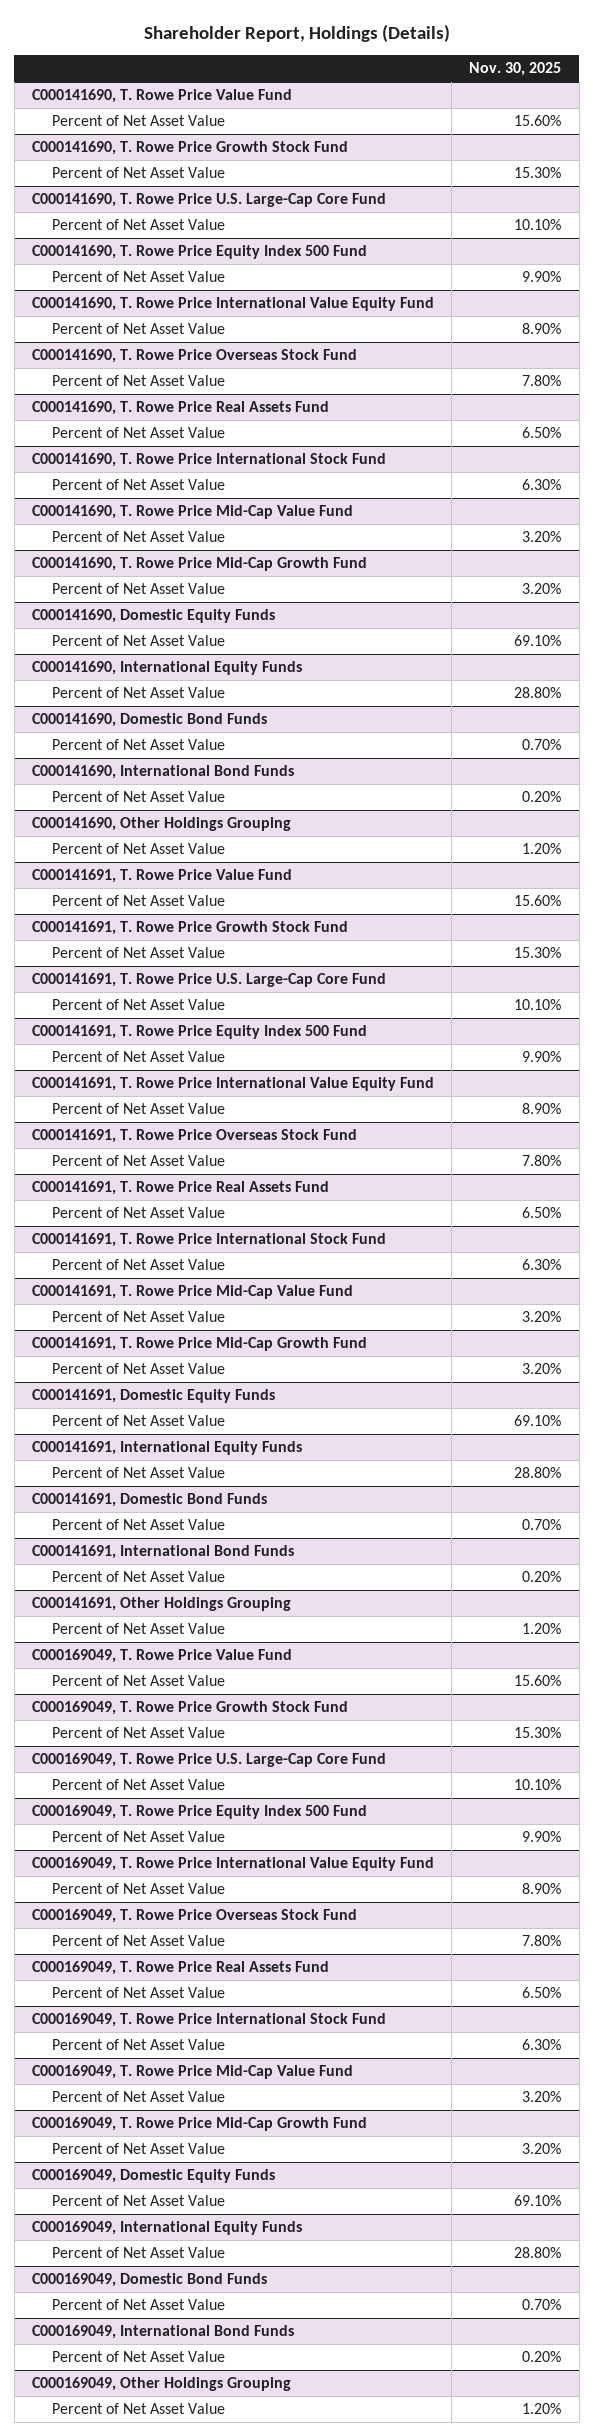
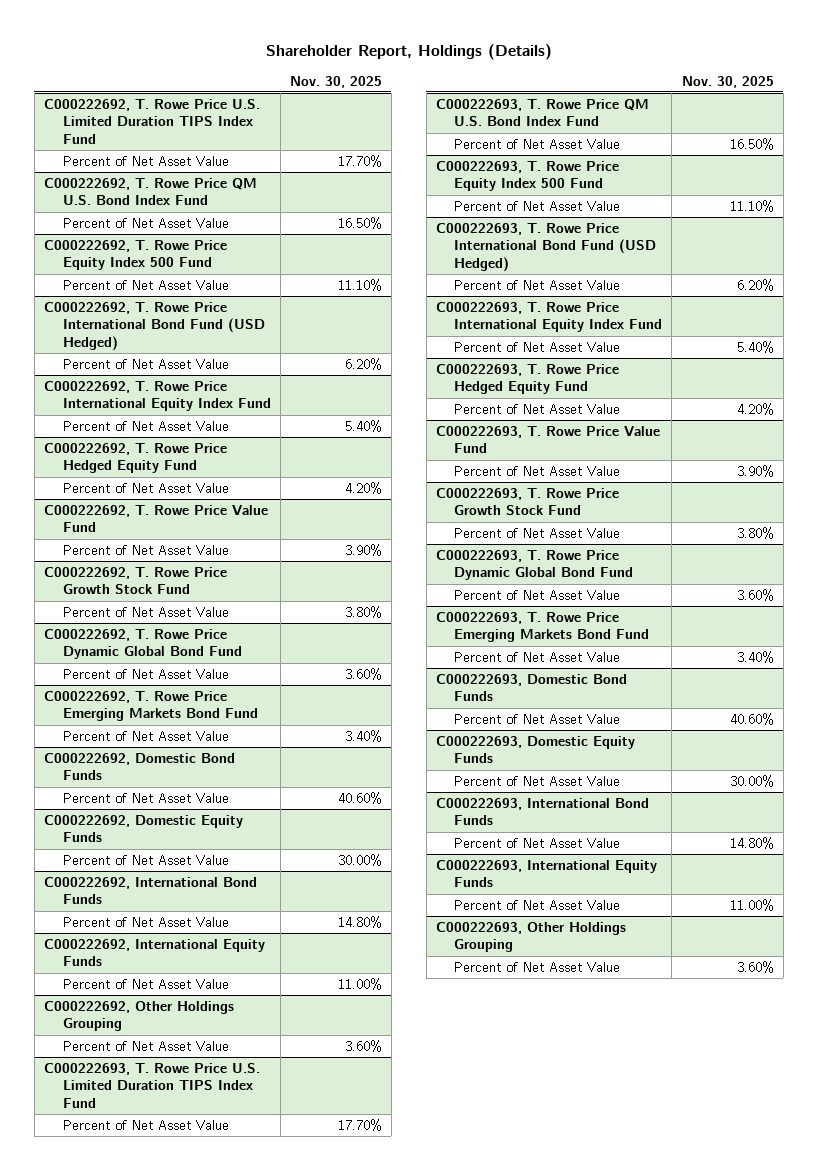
- C000141690, T. Rowe Price Value Fund
- Percent of Net Asset Value | 15.60%
- C000141690, T. Rowe Price Growth Stock Fund
- Percent of Net Asset Value | 15.30%
- C000141690, T. Rowe Price U.S. Large-Cap Core Fund
- Percent of Net Asset Value | 10.10%
- C000141690, T. Rowe Price Equity Index 500 Fund
- Percent of Net Asset Value | 9.90%
- C000141690, T. Rowe Price International Value Equity Fund
- Percent of Net Asset Value | 8.90%
- C000141690, T. Rowe Price Overseas Stock Fund
- Percent of Net Asset Value | 7.80%
- C000141690, T. Rowe Price Real Assets Fund
- Percent of Net Asset Value | 6.50%
- C000141690, T. Rowe Price International Stock Fund
- Percent of Net Asset Value | 6.30%
- C000141690, T. Rowe Price Mid-Cap Value Fund
- Percent of Net Asset Value | 3.20%
- C000141690, T. Rowe Price Mid-Cap Growth Fund
- Percent of Net Asset Value | 3.20%
- C000141690, Domestic Equity Funds
- Percent of Net Asset Value | 69.10%
- C000141690, International Equity Funds
- Percent of Net Asset Value | 28.80%
- C000141690, Domestic Bond Funds
- Percent of Net Asset Value | 0.70%
- C000141690, International Bond Funds
- Percent of Net Asset Value | 0.20%
- C000141690, Other Holdings Grouping
- Percent of Net Asset Value | 1.20%
- C000141691, T. Rowe Price Value Fund
- Percent of Net Asset Value | 15.60%
- C000141691, T. Rowe Price Growth Stock Fund
- Percent of Net Asset Value | 15.30%
- C000141691, T. Rowe Price U.S. Large-Cap Core Fund
- Percent of Net Asset Value | 10.10%
- C000141691, T. Rowe Price Equity Index 500 Fund
- Percent of Net Asset Value | 9.90%
- C000141691, T. Rowe Price International Value Equity Fund
- Percent of Net Asset Value | 8.90%
- C000141691, T. Rowe Price Overseas Stock Fund
- Percent of Net Asset Value | 7.80%
- C000141691, T. Rowe Price Real Assets Fund
- Percent of Net Asset Value | 6.50%
- C000141691, T. Rowe Price International Stock Fund
- Percent of Net Asset Value | 6.30%
- C000141691, T. Rowe Price Mid-Cap Value Fund
- Percent of Net Asset Value | 3.20%
- C000141691, T. Rowe Price Mid-Cap Growth Fund
- Percent of Net Asset Value | 3.20%
- C000141691, Domestic Equity Funds
- Percent of Net Asset Value | 69.10%
- C000141691, International Equity Funds
- Percent of Net Asset Value | 28.80%
- C000141691, Domestic Bond Funds
- Percent of Net Asset Value | 0.70%
- C000141691, International Bond Funds
- Percent of Net Asset Value | 0.20%
- C000141691, Other Holdings Grouping
- Percent of Net Asset Value | 1.20%
- C000169049, T. Rowe Price Value Fund
- Percent of Net Asset Value | 15.60%
- C000169049, T. Rowe Price Growth Stock Fund
- Percent of Net Asset Value | 15.30%
- C000169049, T. Rowe Price U.S. Large-Cap Core Fund
- Percent of Net Asset Value | 10.10%
- C000169049, T. Rowe Price Equity Index 500 Fund
- Percent of Net Asset Value | 9.90%
- C000169049, T. Rowe Price International Value Equity Fund
- Percent of Net Asset Value | 8.90%
- C000169049, T. Rowe Price Overseas Stock Fund
- Percent of Net Asset Value | 7.80%
- C000169049, T. Rowe Price Real Assets Fund
- Percent of Net Asset Value | 6.50%
- C000169049, T. Rowe Price International Stock Fund
- Percent of Net Asset Value | 6.30%
- C000169049, T. Rowe Price Mid-Cap Value Fund
- Percent of Net Asset Value | 3.20%
- C000169049, T. Rowe Price Mid-Cap Growth Fund
- Percent of Net Asset Value | 3.20%
- C000169049, Domestic Equity Funds
- Percent of Net Asset Value | 69.10%
- C000169049, International Equity Funds
- Percent of Net Asset Value | 28.80%
- C000169049, Domestic Bond Funds
- Percent of Net Asset Value | 0.70%
- C000169049, International Bond Funds
- Percent of Net Asset Value | 0.20%
- C000169049, Other Holdings Grouping
- Percent of Net Asset Value | 1.20%
+ C000222692, T. Rowe Price U.S. Limited Duration TIPS Index Fund
+ Percent of Net Asset Value | 17.70%
+ C000222692, T. Rowe Price QM U.S. Bond Index Fund
+ Percent of Net Asset Value | 16.50%
+ C000222692, T. Rowe Price Equity Index 500 Fund
+ Percent of Net Asset Value | 11.10%
+ C000222692, T. Rowe Price International Bond Fund (USD Hedged)
+ Percent of Net Asset Value | 6.20%
+ C000222692, T. Rowe Price International Equity Index Fund
+ Percent of Net Asset Value | 5.40%
+ C000222692, T. Rowe Price Hedged Equity Fund
+ Percent of Net Asset Value | 4.20%
+ C000222692, T. Rowe Price Value Fund
+ Percent of Net Asset Value | 3.90%
+ C000222692, T. Rowe Price Growth Stock Fund
+ Percent of Net Asset Value | 3.80%
+ C000222692, T. Rowe Price Dynamic Global Bond Fund
+ Percent of Net Asset Value | 3.60%
+ C000222692, T. Rowe Price Emerging Markets Bond Fund
+ Percent of Net Asset Value | 3.40%
+ C000222692, Domestic Bond Funds
+ Percent of Net Asset Value | 40.60%
+ C000222692, Domestic Equity Funds
+ Percent of Net Asset Value | 30.00%
+ C000222692, International Bond Funds
+ Percent of Net Asset Value | 14.80%
+ C000222692, International Equity Funds
+ Percent of Net Asset Value | 11.00%
+ C000222692, Other Holdings Grouping
+ Percent of Net Asset Value | 3.60%
+ C000222693, T. Rowe Price U.S. Limited Duration TIPS Index Fund
+ Percent of Net Asset Value | 17.70%
+ C000222693, T. Rowe Price QM U.S. Bond Index Fund
+ Percent of Net Asset Value | 16.50%
+ C000222693, T. Rowe Price Equity Index 500 Fund
+ Percent of Net Asset Value | 11.10%
+ C000222693, T. Rowe Price International Bond Fund (USD Hedged)
+ Percent of Net Asset Value | 6.20%
+ C000222693, T. Rowe Price International Equity Index Fund
+ Percent of Net Asset Value | 5.40%
+ C000222693, T. Rowe Price Hedged Equity Fund
+ Percent of Net Asset Value | 4.20%
+ C000222693, T. Rowe Price Value Fund
+ Percent of Net Asset Value | 3.90%
+ C000222693, T. Rowe Price Growth Stock Fund
+ Percent of Net Asset Value | 3.80%
+ C000222693, T. Rowe Price Dynamic Global Bond Fund
+ Percent of Net Asset Value | 3.60%
+ C000222693, T. Rowe Price Emerging Markets Bond Fund
+ Percent of Net Asset Value | 3.40%
+ C000222693, Domestic Bond Funds
+ Percent of Net Asset Value | 40.60%
+ C000222693, Domestic Equity Funds
+ Percent of Net Asset Value | 30.00%
+ C000222693, International Bond Funds
+ Percent of Net Asset Value | 14.80%
+ C000222693, International Equity Funds
+ Percent of Net Asset Value | 11.00%
+ C000222693, Other Holdings Grouping
+ Percent of Net Asset Value | 3.60%

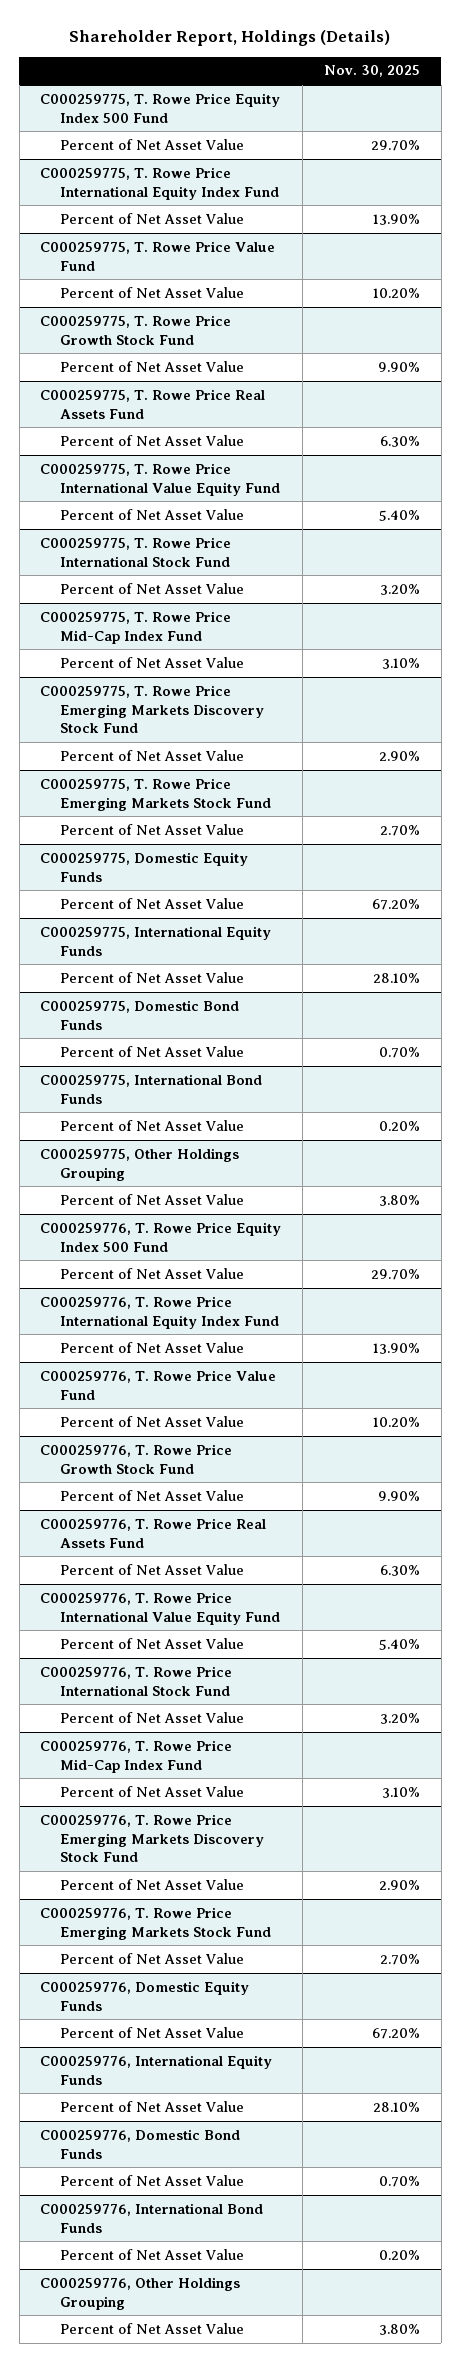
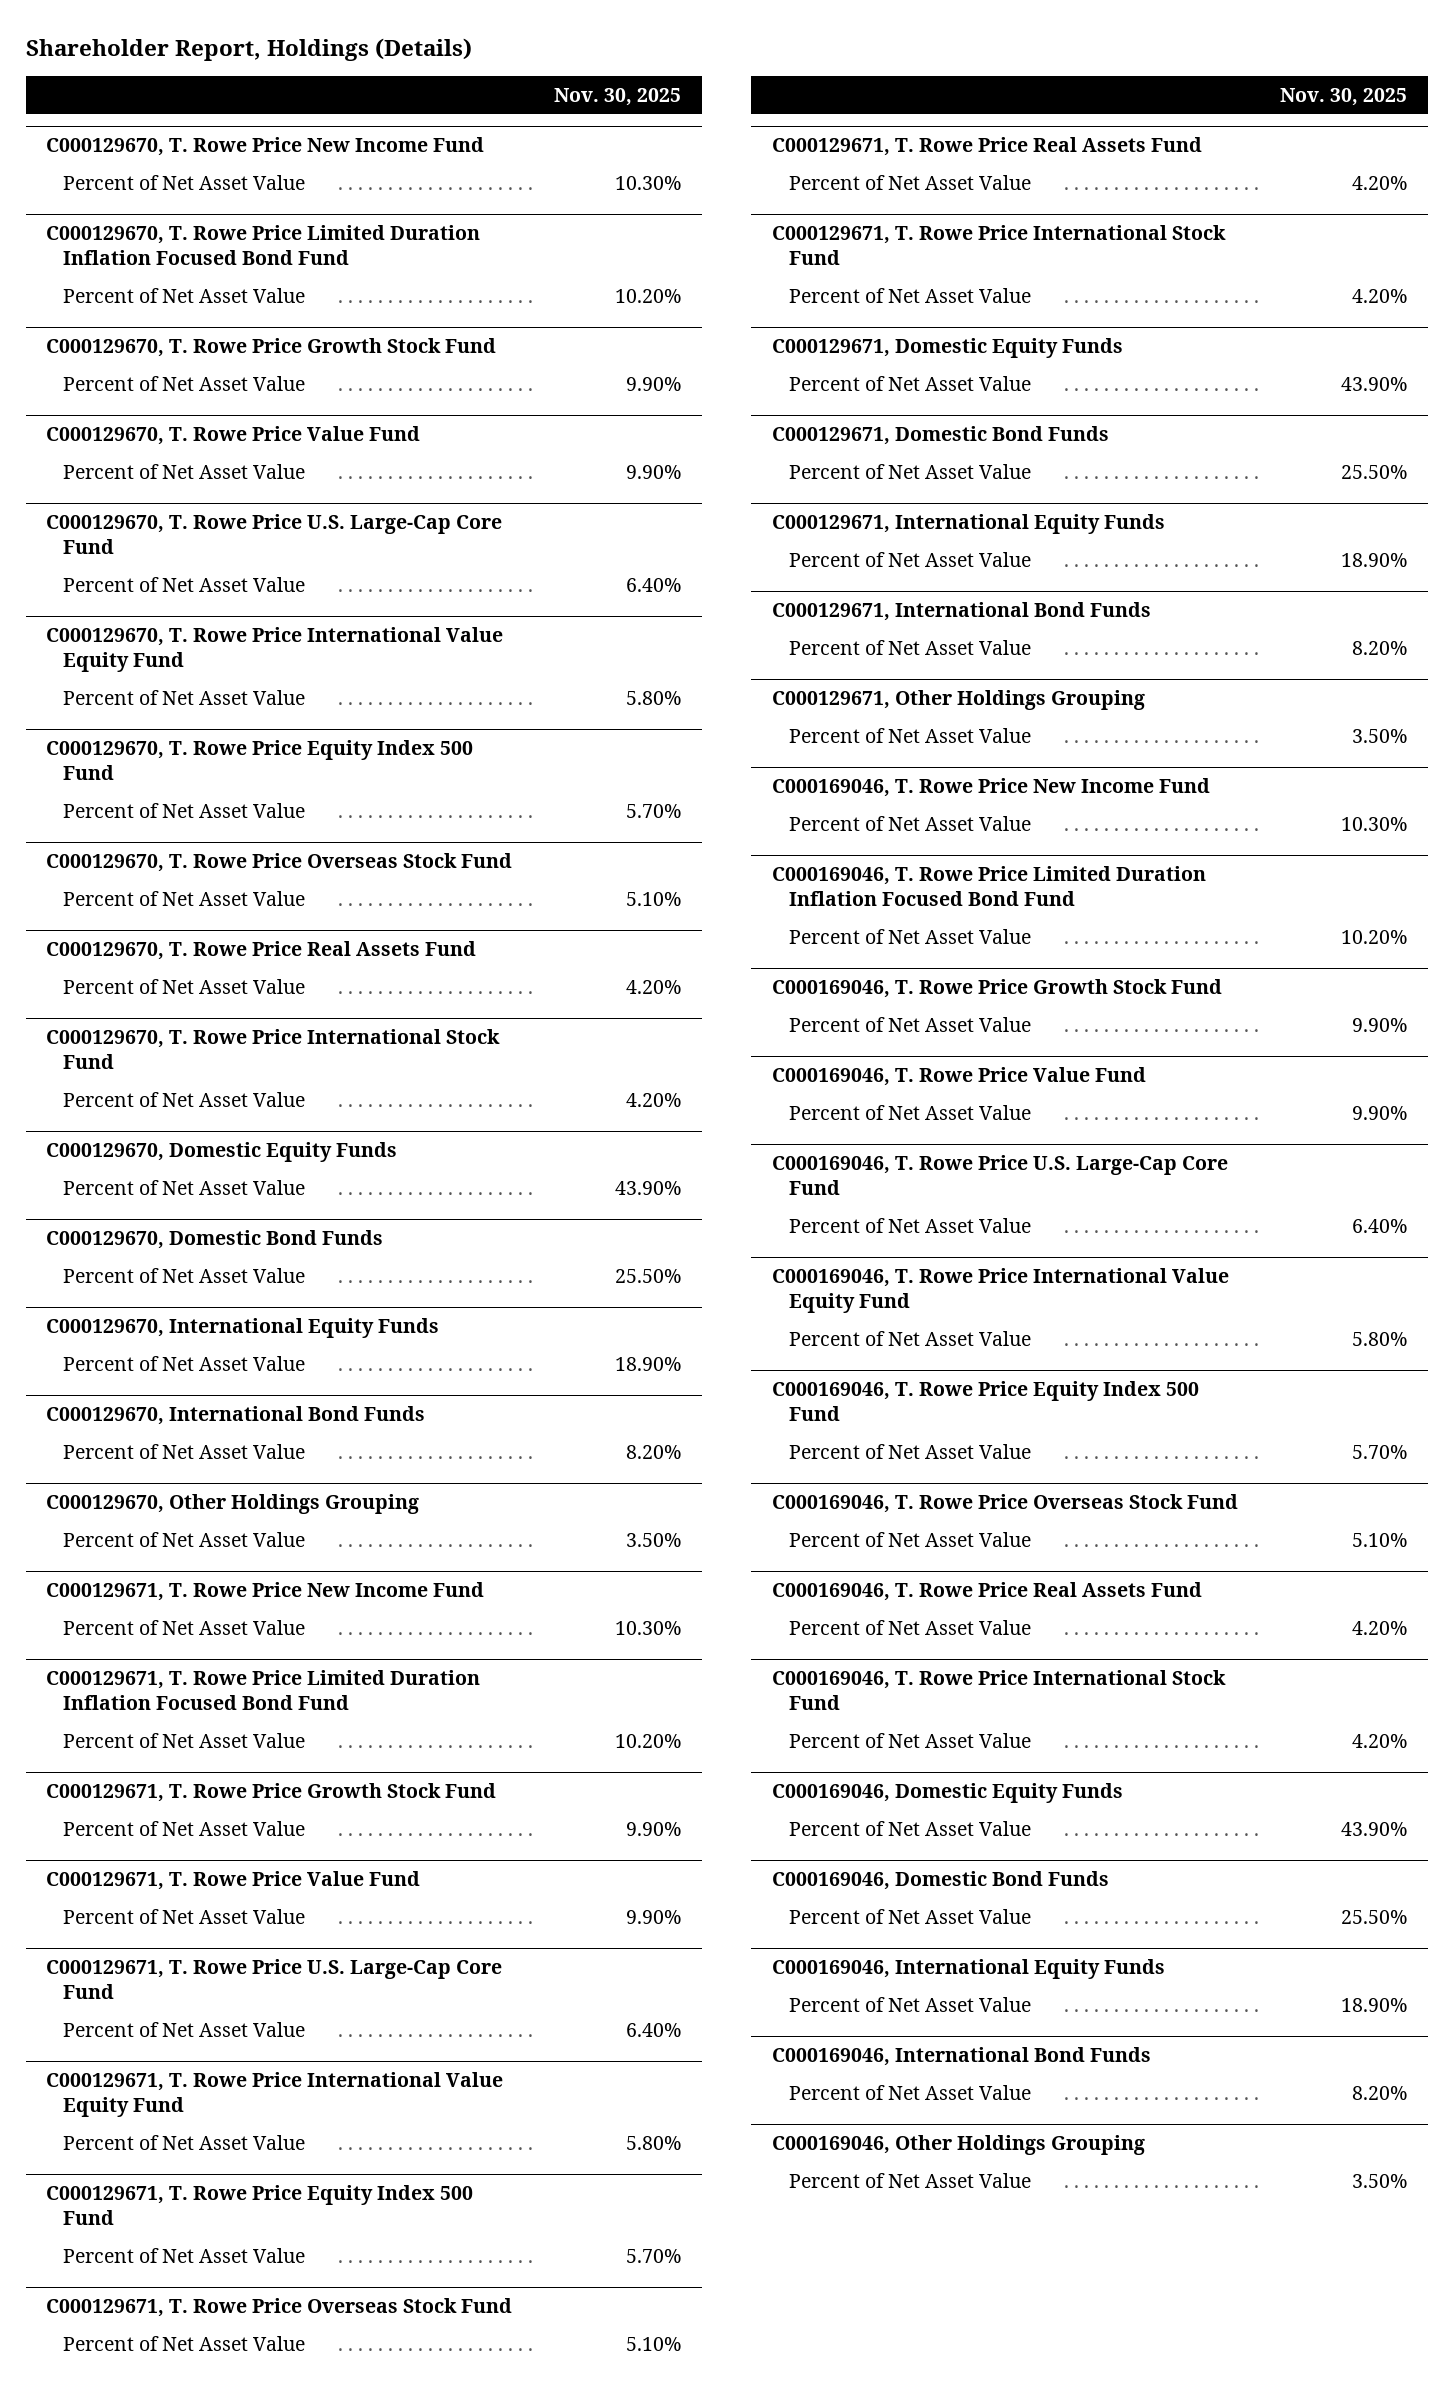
- C000259775, T. Rowe Price Equity Index 500 Fund
- Percent of Net Asset Value | 29.70%
- C000259775, T. Rowe Price International Equity Index Fund
- Percent of Net Asset Value | 13.90%
- C000259775, T. Rowe Price Value Fund
+ C000129670, T. Rowe Price New Income Fund
+ Percent of Net Asset Value | 10.30%
+ C000129670, T. Rowe Price Limited Duration Inflation Focused Bond Fund
- C000259775, T. Rowe Price Growth Stock Fund
+ C000129670, T. Rowe Price Growth Stock Fund
- C000259775, T. Rowe Price Real Assets Fund
- Percent of Net Asset Value | 6.30%
- C000259775, T. Rowe Price International Value Equity Fund
- Percent of Net Asset Value | 5.40%
- C000259775, T. Rowe Price International Stock Fund
- Percent of Net Asset Value | 3.20%
- C000259775, T. Rowe Price Mid-Cap Index Fund
- Percent of Net Asset Value | 3.10%
- C000259775, T. Rowe Price Emerging Markets Discovery Stock Fund
- Percent of Net Asset Value | 2.90%
- C000259775, T. Rowe Price Emerging Markets Stock Fund
- Percent of Net Asset Value | 2.70%
- C000259775, Domestic Equity Funds
- Percent of Net Asset Value | 67.20%
- C000259775, International Equity Funds
- Percent of Net Asset Value | 28.10%
- C000259775, Domestic Bond Funds
- Percent of Net Asset Value | 0.70%
- C000259775, International Bond Funds
- Percent of Net Asset Value | 0.20%
- C000259775, Other Holdings Grouping
- Percent of Net Asset Value | 3.80%
- C000259776, T. Rowe Price Equity Index 500 Fund
- Percent of Net Asset Value | 29.70%
- C000259776, T. Rowe Price International Equity Index Fund
- Percent of Net Asset Value | 13.90%
- C000259776, T. Rowe Price Value Fund
+ C000129670, T. Rowe Price Value Fund
+ Percent of Net Asset Value | 9.90%
+ C000129670, T. Rowe Price U.S. Large-Cap Core Fund
+ Percent of Net Asset Value | 6.40%
+ C000129670, T. Rowe Price International Value Equity Fund
+ Percent of Net Asset Value | 5.80%
+ C000129670, T. Rowe Price Equity Index 500 Fund
+ Percent of Net Asset Value | 5.70%
+ C000129670, T. Rowe Price Overseas Stock Fund
+ Percent of Net Asset Value | 5.10%
+ C000129670, T. Rowe Price Real Assets Fund
+ Percent of Net Asset Value | 4.20%
+ C000129670, T. Rowe Price International Stock Fund
+ Percent of Net Asset Value | 4.20%
+ C000129670, Domestic Equity Funds
+ Percent of Net Asset Value | 43.90%
+ C000129670, Domestic Bond Funds
+ Percent of Net Asset Value | 25.50%
+ C000129670, International Equity Funds
+ Percent of Net Asset Value | 18.90%
+ C000129670, International Bond Funds
+ Percent of Net Asset Value | 8.20%
+ C000129670, Other Holdings Grouping
+ Percent of Net Asset Value | 3.50%
+ C000129671, T. Rowe Price New Income Fund
+ Percent of Net Asset Value | 10.30%
+ C000129671, T. Rowe Price Limited Duration Inflation Focused Bond Fund
- C000259776, T. Rowe Price Growth Stock Fund
+ C000129671, T. Rowe Price Growth Stock Fund
- C000259776, T. Rowe Price Real Assets Fund
- Percent of Net Asset Value | 6.30%
- C000259776, T. Rowe Price International Value Equity Fund
- Percent of Net Asset Value | 5.40%
- C000259776, T. Rowe Price International Stock Fund
- Percent of Net Asset Value | 3.20%
- C000259776, T. Rowe Price Mid-Cap Index Fund
- Percent of Net Asset Value | 3.10%
- C000259776, T. Rowe Price Emerging Markets Discovery Stock Fund
- Percent of Net Asset Value | 2.90%
- C000259776, T. Rowe Price Emerging Markets Stock Fund
- Percent of Net Asset Value | 2.70%
- C000259776, Domestic Equity Funds
- Percent of Net Asset Value | 67.20%
- C000259776, International Equity Funds
- Percent of Net Asset Value | 28.10%
- C000259776, Domestic Bond Funds
- Percent of Net Asset Value | 0.70%
- C000259776, International Bond Funds
- Percent of Net Asset Value | 0.20%
- C000259776, Other Holdings Grouping
- Percent of Net Asset Value | 3.80%
+ C000129671, T. Rowe Price Value Fund
+ Percent of Net Asset Value | 9.90%
+ C000129671, T. Rowe Price U.S. Large-Cap Core Fund
+ Percent of Net Asset Value | 6.40%
+ C000129671, T. Rowe Price International Value Equity Fund
+ Percent of Net Asset Value | 5.80%
+ C000129671, T. Rowe Price Equity Index 500 Fund
+ Percent of Net Asset Value | 5.70%
+ C000129671, T. Rowe Price Overseas Stock Fund
+ Percent of Net Asset Value | 5.10%
+ C000129671, T. Rowe Price Real Assets Fund
+ Percent of Net Asset Value | 4.20%
+ C000129671, T. Rowe Price International Stock Fund
+ Percent of Net Asset Value | 4.20%
+ C000129671, Domestic Equity Funds
+ Percent of Net Asset Value | 43.90%
+ C000129671, Domestic Bond Funds
+ Percent of Net Asset Value | 25.50%
+ C000129671, International Equity Funds
+ Percent of Net Asset Value | 18.90%
+ C000129671, International Bond Funds
+ Percent of Net Asset Value | 8.20%
+ C000129671, Other Holdings Grouping
+ Percent of Net Asset Value | 3.50%
+ C000169046, T. Rowe Price New Income Fund
+ Percent of Net Asset Value | 10.30%
+ C000169046, T. Rowe Price Limited Duration Inflation Focused Bond Fund
+ Percent of Net Asset Value | 10.20%
+ C000169046, T. Rowe Price Growth Stock Fund
+ Percent of Net Asset Value | 9.90%
+ C000169046, T. Rowe Price Value Fund
+ Percent of Net Asset Value | 9.90%
+ C000169046, T. Rowe Price U.S. Large-Cap Core Fund
+ Percent of Net Asset Value | 6.40%
+ C000169046, T. Rowe Price International Value Equity Fund
+ Percent of Net Asset Value | 5.80%
+ C000169046, T. Rowe Price Equity Index 500 Fund
+ Percent of Net Asset Value | 5.70%
+ C000169046, T. Rowe Price Overseas Stock Fund
+ Percent of Net Asset Value | 5.10%
+ C000169046, T. Rowe Price Real Assets Fund
+ Percent of Net Asset Value | 4.20%
+ C000169046, T. Rowe Price International Stock Fund
+ Percent of Net Asset Value | 4.20%
+ C000169046, Domestic Equity Funds
+ Percent of Net Asset Value | 43.90%
+ C000169046, Domestic Bond Funds
+ Percent of Net Asset Value | 25.50%
+ C000169046, International Equity Funds
+ Percent of Net Asset Value | 18.90%
+ C000169046, International Bond Funds
+ Percent of Net Asset Value | 8.20%
+ C000169046, Other Holdings Grouping
+ Percent of Net Asset Value | 3.50%

